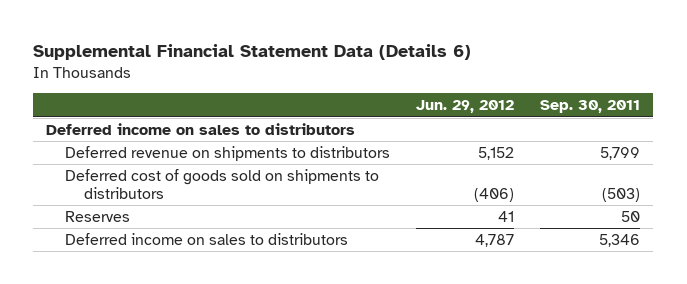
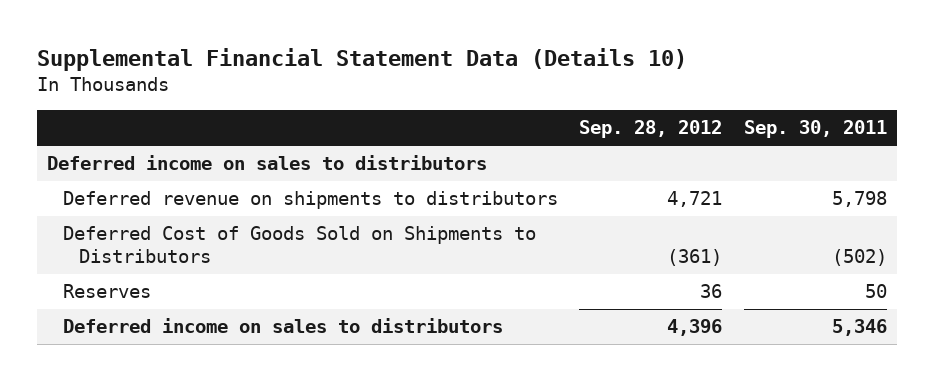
- Supplemental Financial Statement Data (Details 6)
+ Supplemental Financial Statement Data (Details 10)
- | Jun. 29, 2012 | Sep. 30, 2011
+ | Sep. 28, 2012 | Sep. 30, 2011
- Deferred revenue on shipments to distributors | 5,152 | 5,799
- Deferred cost of goods sold on shipments to distributors | (406) | (503)
+ Deferred revenue on shipments to distributors | 4,721 | 5,798
+ Deferred Cost of Goods Sold on Shipments to Distributors | (361) | (502)

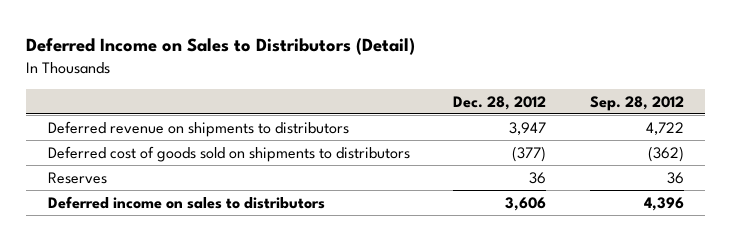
- Supplemental Financial Statement Data (Details 10)
+ Deferred Income on Sales to Distributors (Detail)
- | Sep. 28, 2012 | Sep. 30, 2011
+ | Dec. 28, 2012 | Sep. 28, 2012
- Deferred income on sales to distributors
- Deferred revenue on shipments to distributors | 4,721 | 5,798
- Deferred Cost of Goods Sold on Shipments to Distributors | (361) | (502)
+ Deferred revenue on shipments to distributors | 3,947 | 4,722
+ Deferred cost of goods sold on shipments to distributors | (377) | (362)

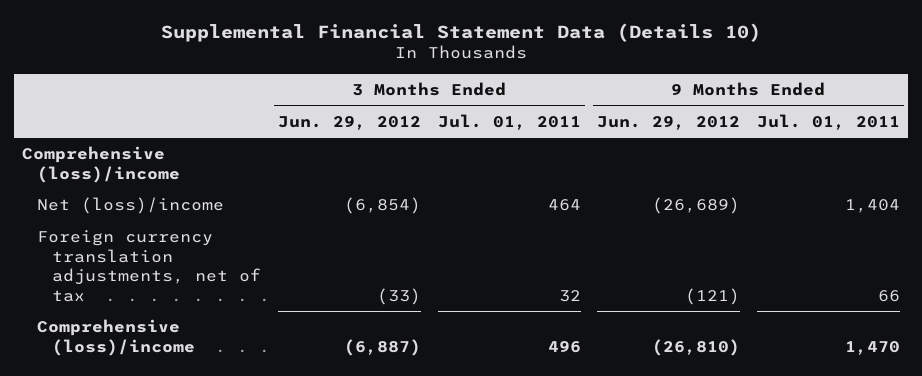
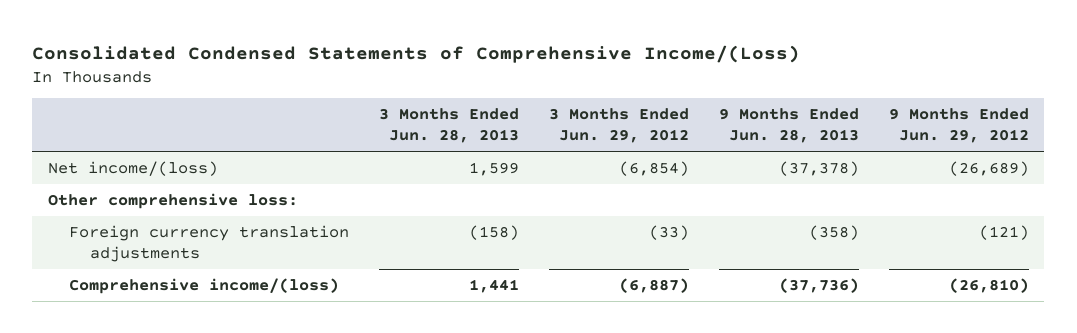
- Supplemental Financial Statement Data (Details 10)
+ Consolidated Condensed Statements of Comprehensive Income/(Loss)
- | 3 Months Ended Jun. 29, 2012 | 3 Months Ended Jul. 01, 2011 | 9 Months Ended Jun. 29, 2012 | 9 Months Ended Jul. 01, 2011
+ | 3 Months Ended Jun. 28, 2013 | 3 Months Ended Jun. 29, 2012 | 9 Months Ended Jun. 28, 2013 | 9 Months Ended Jun. 29, 2012
- Comprehensive (loss)/income
- Net (loss)/income | (6,854) | 464 | (26,689) | 1,404
- Foreign currency translation adjustments, net of tax | (33) | 32 | (121) | 66
- Comprehensive (loss)/income | (6,887) | 496 | (26,810) | 1,470
+ Net income/(loss) | 1,599 | (6,854) | (37,378) | (26,689)
+ Other comprehensive loss:
+ Foreign currency translation adjustments | (158) | (33) | (358) | (121)
+ Comprehensive income/(loss) | 1,441 | (6,887) | (37,736) | (26,810)

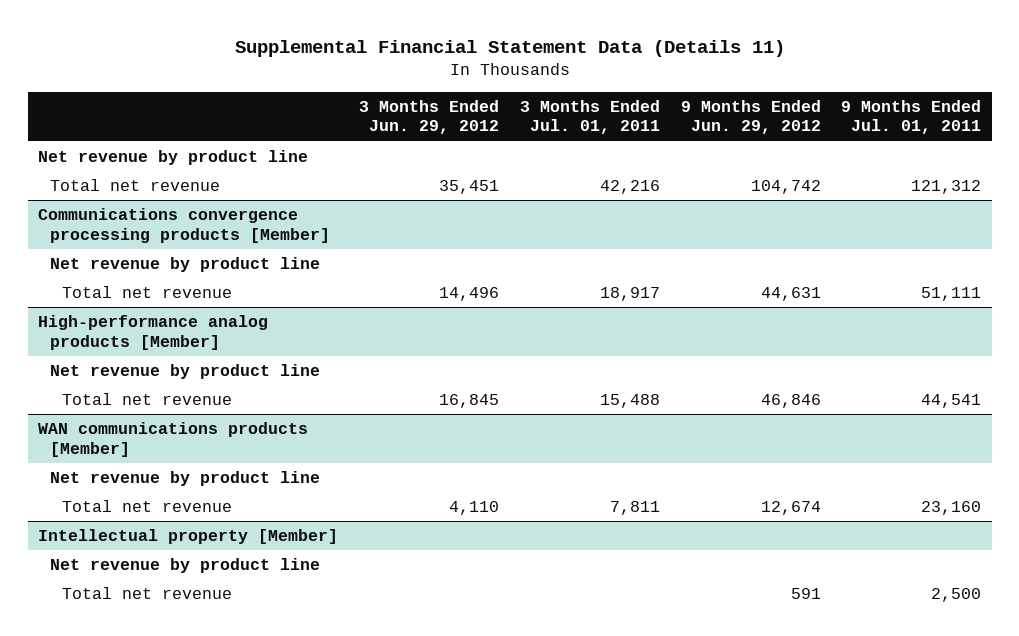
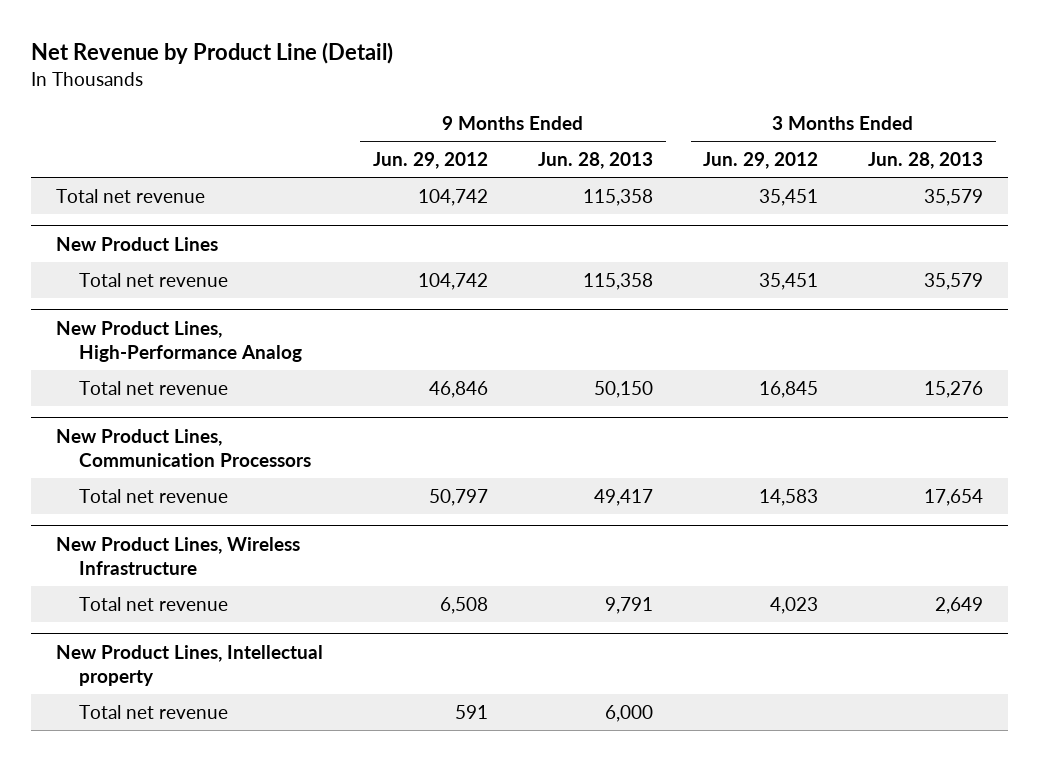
- Supplemental Financial Statement Data (Details 11)
+ Net Revenue by Product Line (Detail)
- | 3 Months Ended Jun. 29, 2012 | 3 Months Ended Jul. 01, 2011 | 9 Months Ended Jun. 29, 2012 | 9 Months Ended Jul. 01, 2011
+ | 9 Months Ended Jun. 29, 2012 | 9 Months Ended Jun. 28, 2013 | 3 Months Ended Jun. 29, 2012 | 3 Months Ended Jun. 28, 2013
- Net revenue by product line
- Communications convergence processing products [Member]
- Net revenue by product line
- Total net revenue | 14,496 | 18,917 | 44,631 | 51,111
- High-performance analog products [Member]
- Net revenue by product line
+ New Product Lines
+ Total net revenue | 104,742 | 115,358 | 35,451 | 35,579
+ New Product Lines, High-Performance Analog
- WAN communications products [Member]
- Net revenue by product line
- Total net revenue | 4,110 | 7,811 | 12,674 | 23,160
- Intellectual property [Member]
- Net revenue by product line
+ New Product Lines, Communication Processors
+ Total net revenue | 50,797 | 49,417 | 14,583 | 17,654
+ New Product Lines, Wireless Infrastructure
+ Total net revenue | 6,508 | 9,791 | 4,023 | 2,649
+ New Product Lines, Intellectual property

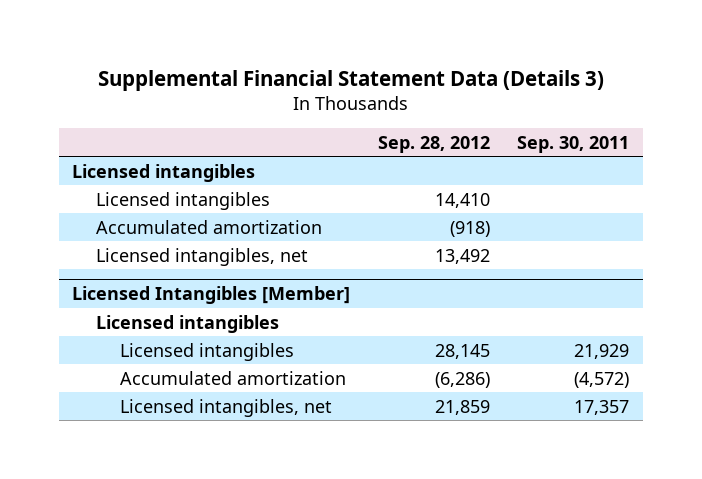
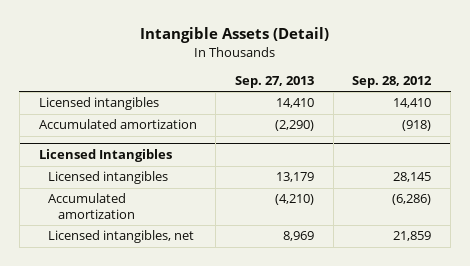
- Supplemental Financial Statement Data (Details 3)
+ Intangible Assets (Detail)
- | Sep. 28, 2012 | Sep. 30, 2011
+ | Sep. 27, 2013 | Sep. 28, 2012
- Licensed intangibles
- Licensed intangibles, net | 13,492 |
- Licensed Intangibles [Member]
- Licensed intangibles
+ Licensed Intangibles

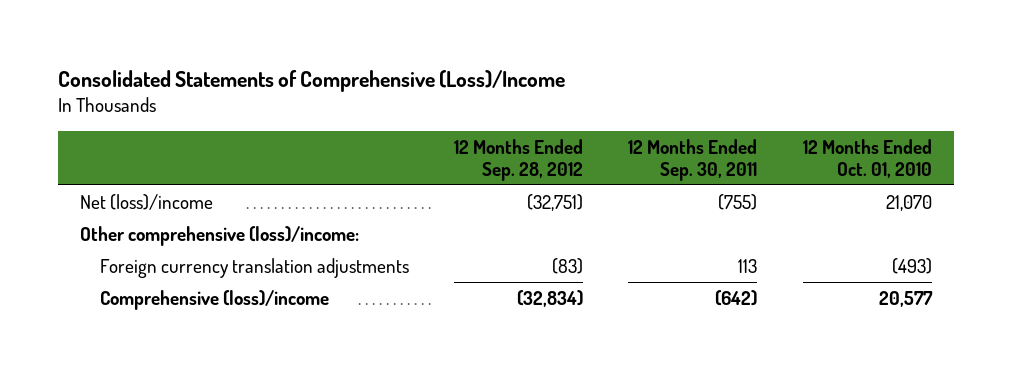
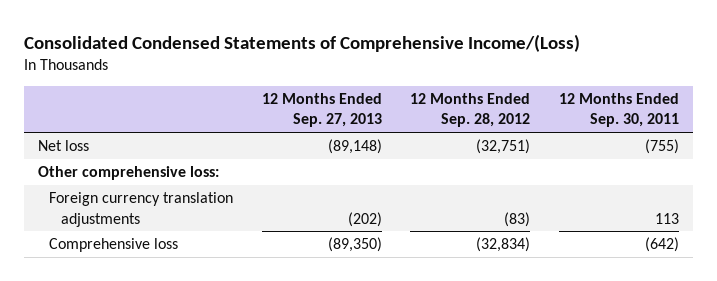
- Consolidated Statements of Comprehensive (Loss)/Income
+ Consolidated Condensed Statements of Comprehensive Income/(Loss)
- | 12 Months Ended Sep. 28, 2012 | 12 Months Ended Sep. 30, 2011 | 12 Months Ended Oct. 01, 2010
+ | 12 Months Ended Sep. 27, 2013 | 12 Months Ended Sep. 28, 2012 | 12 Months Ended Sep. 30, 2011
- Net (loss)/income | (32,751) | (755) | 21,070
- Other comprehensive (loss)/income:
+ Net loss | (89,148) | (32,751) | (755)
+ Other comprehensive loss:
- Comprehensive (loss)/income | (32,834) | (642) | 20,577
+ Comprehensive loss | (89,350) | (32,834) | (642)

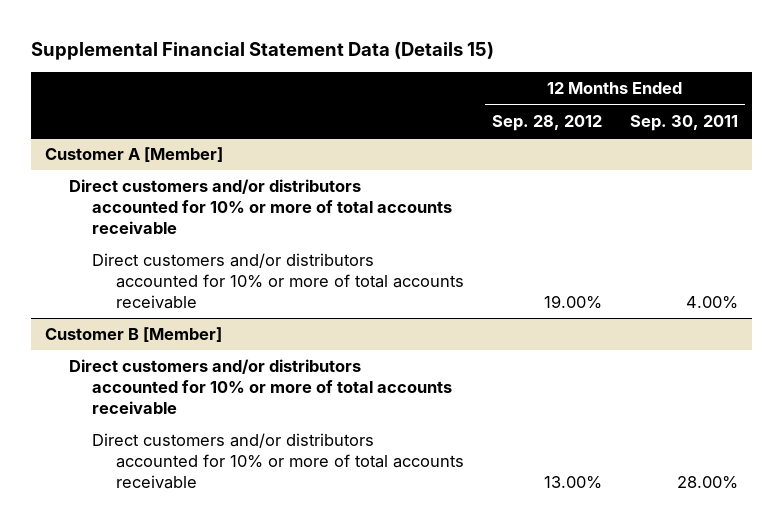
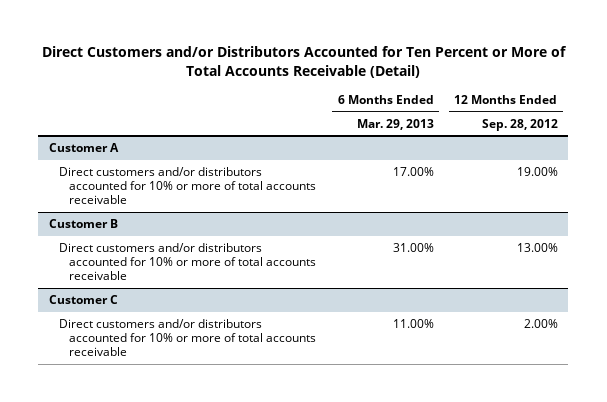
- Supplemental Financial Statement Data (Details 15)
+ Direct Customers and/or Distributors Accounted for Ten Percent or More of Total Accounts Receivable (Detail)
- | 12 Months Ended Sep. 28, 2012 | 12 Months Ended Sep. 30, 2011
+ | 6 Months Ended Mar. 29, 2013 | 12 Months Ended Sep. 28, 2012
- Customer A [Member]
- Direct customers and/or distributors accounted for 10% or more of total accounts receivable
+ Customer A
- Customer B [Member]
- Direct customers and/or distributors accounted for 10% or more of total accounts receivable
+ Customer B
+ Customer C
+ Direct customers and/or distributors accounted for 10% or more of total accounts receivable | 11.00% | 2.00%

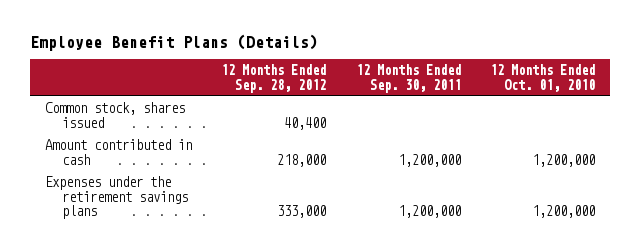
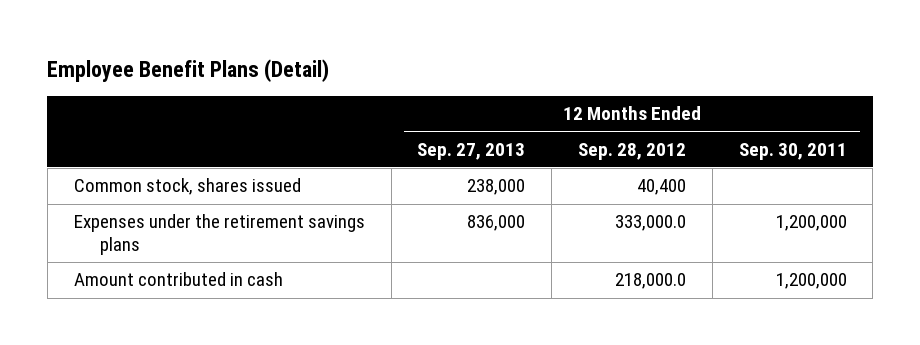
- Employee Benefit Plans (Details)
+ Employee Benefit Plans (Detail)
- | 12 Months Ended Sep. 28, 2012 | 12 Months Ended Sep. 30, 2011 | 12 Months Ended Oct. 01, 2010
+ | 12 Months Ended Sep. 27, 2013 | 12 Months Ended Sep. 28, 2012 | 12 Months Ended Sep. 30, 2011
- Amount contributed in cash | 218,000 | 1,200,000 | 1,200,000
- Expenses under the retirement savings plans | 333,000 | 1,200,000 | 1,200,000
+ Expenses under the retirement savings plans | 836,000 | 333,000.0 | 1,200,000
+ Amount contributed in cash | | 218,000.0 | 1,200,000

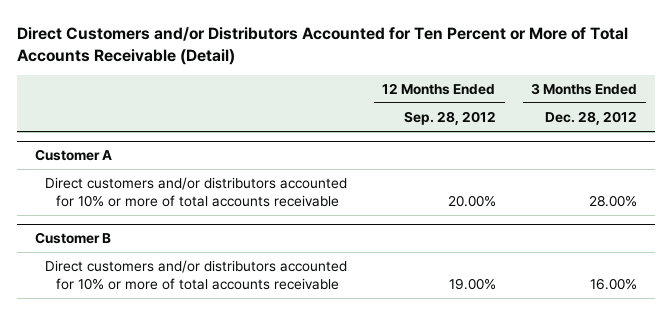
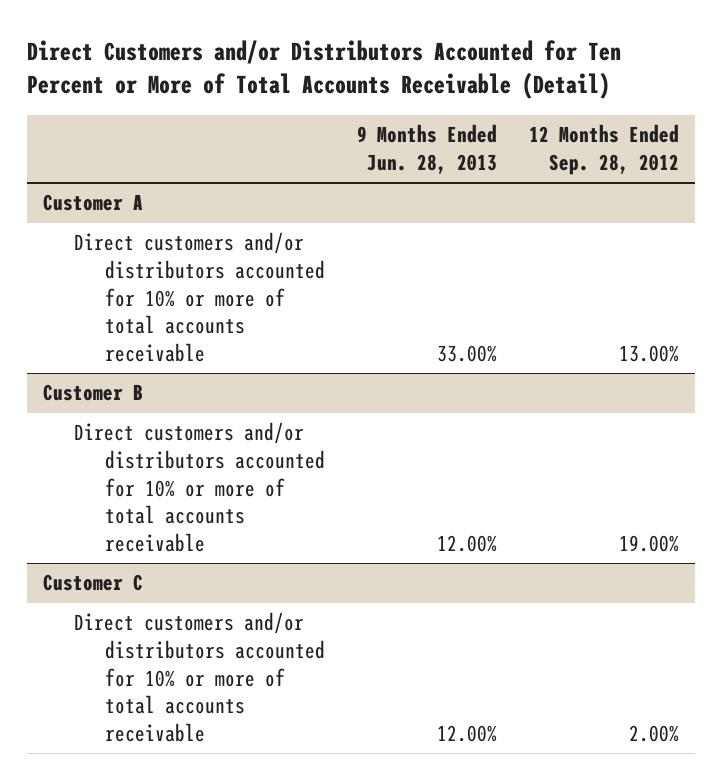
- | 12 Months Ended Sep. 28, 2012 | 3 Months Ended Dec. 28, 2012
+ | 9 Months Ended Jun. 28, 2013 | 12 Months Ended Sep. 28, 2012
@ Customer A
- Direct customers and/or distributors accounted for 10% or more of total accounts receivable | 20.00% | 28.00%
+ Direct customers and/or distributors accounted for 10% or more of total accounts receivable | 33.00% | 13.00%
+ Customer C
+ Direct customers and/or distributors accounted for 10% or more of total accounts receivable | 12.00% | 2.00%

